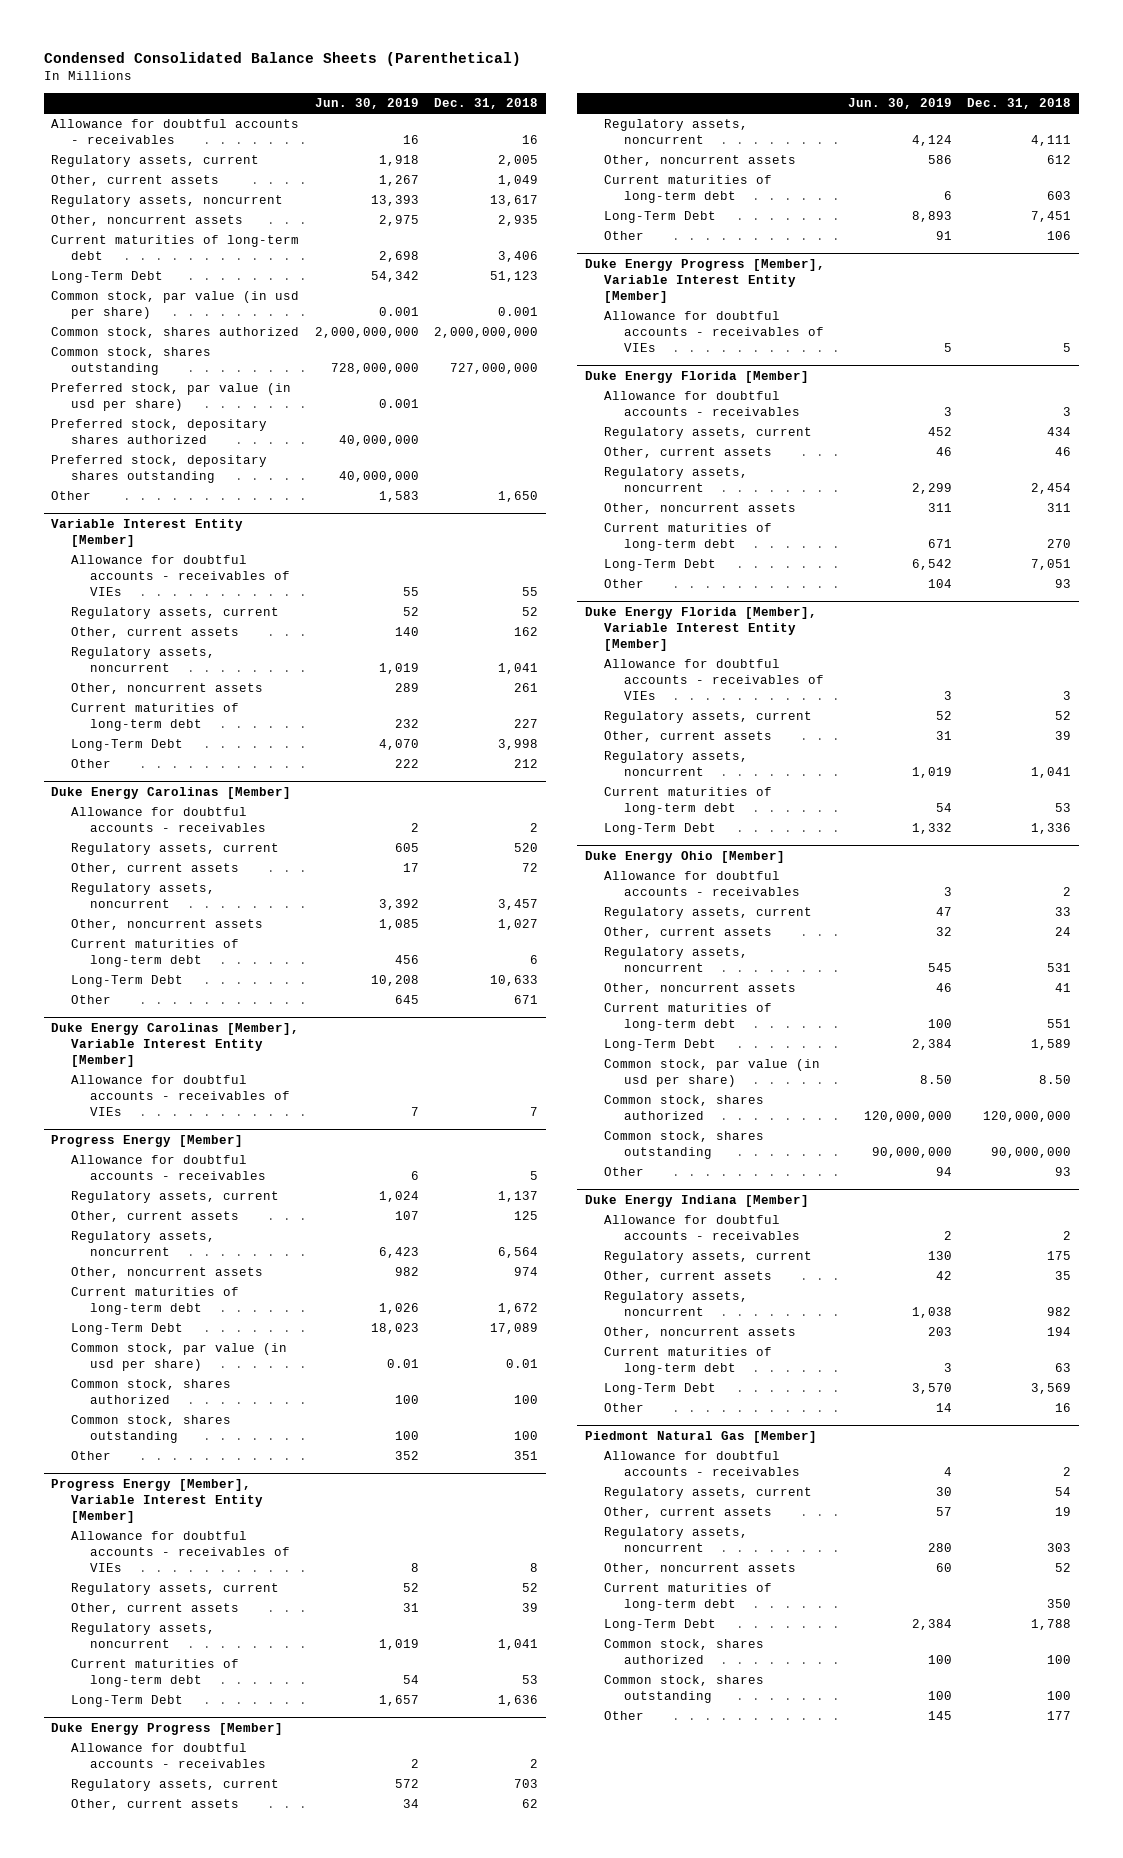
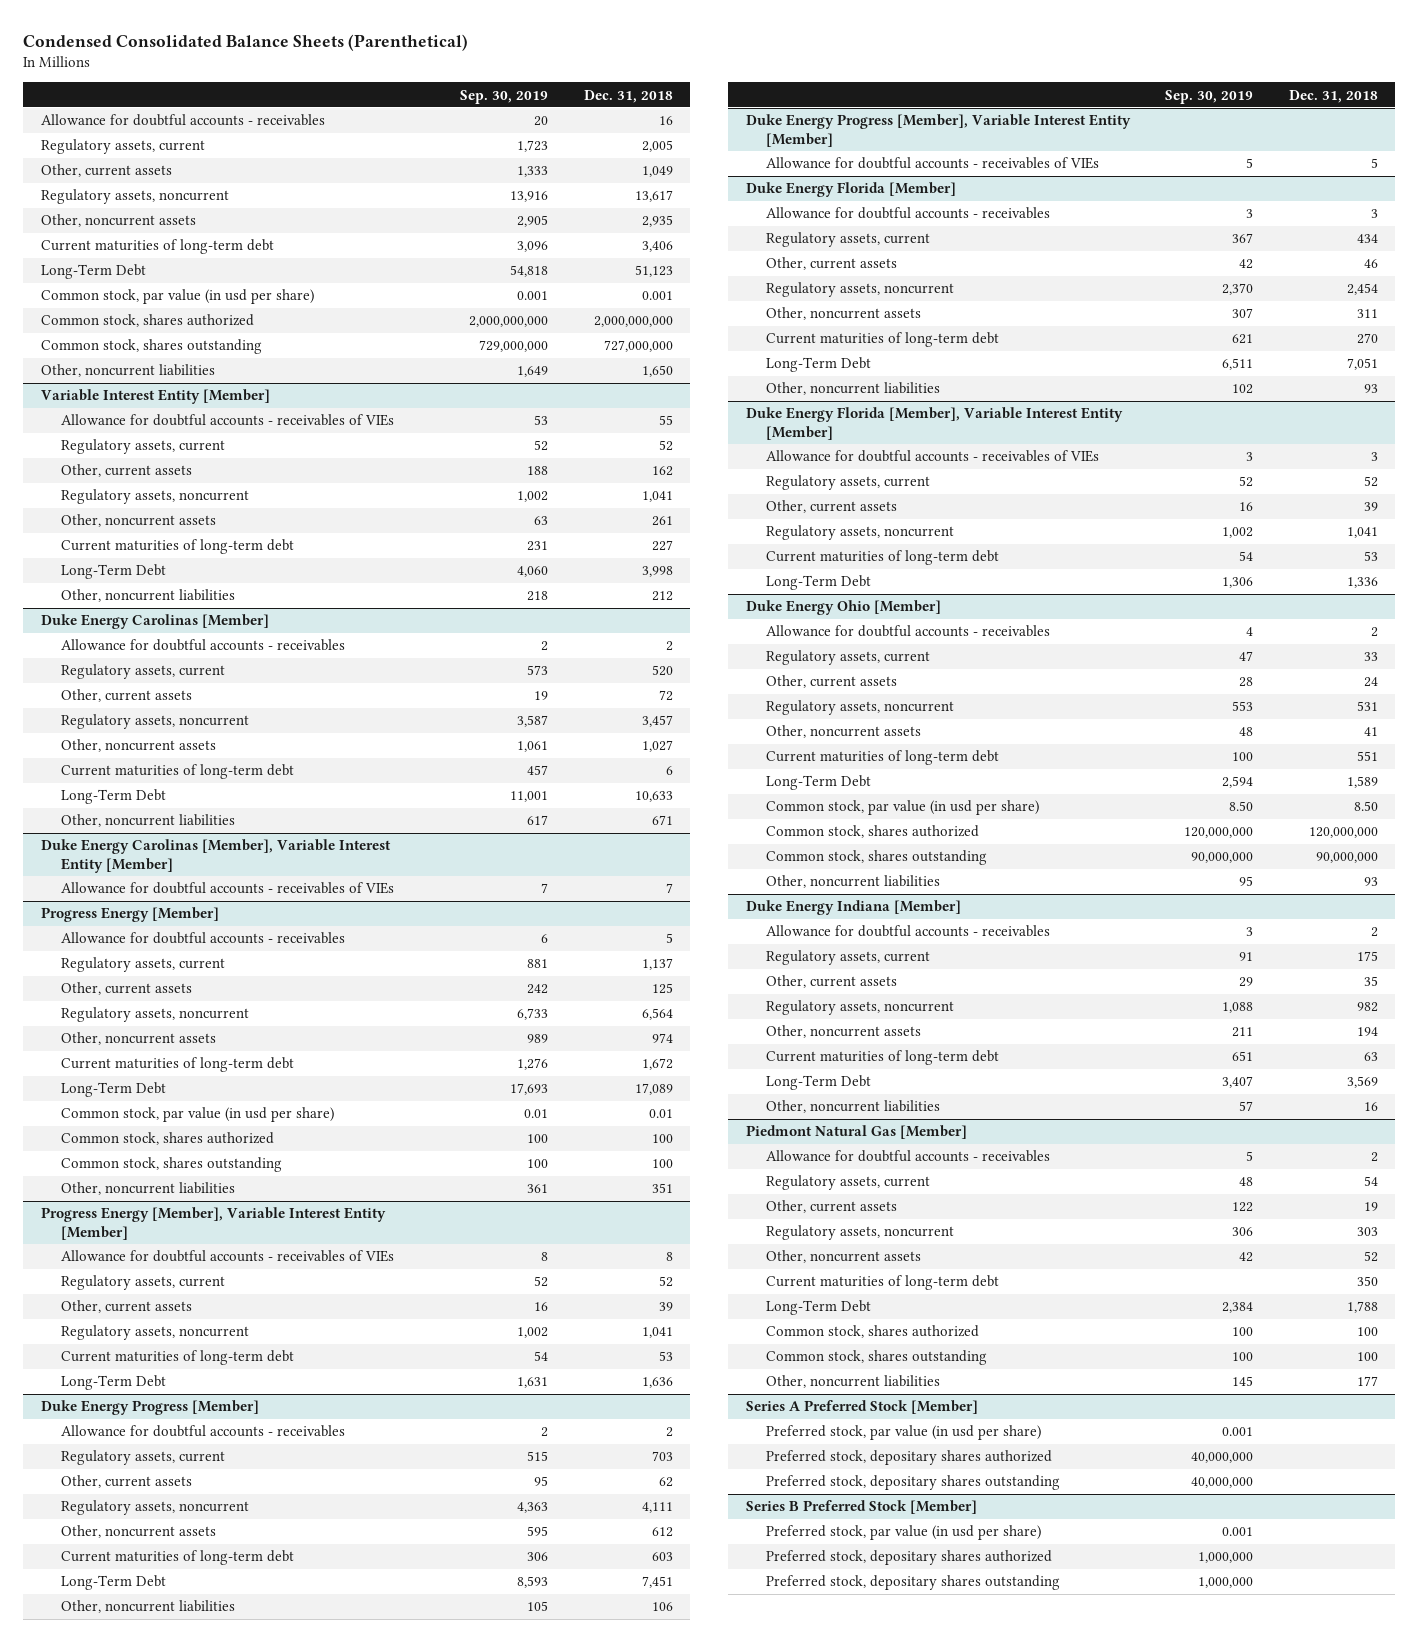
- | Jun. 30, 2019 | Dec. 31, 2018
+ | Sep. 30, 2019 | Dec. 31, 2018
- Preferred stock, par value (in usd per share) | 0.001 |
- Preferred stock, depositary shares authorized | 40,000,000 |
- Preferred stock, depositary shares outstanding | 40,000,000 |
- Other | 1,583 | 1,650
+ Other, noncurrent liabilities | 1,649 | 1,650
@ Variable Interest Entity [Member]
- Other | 222 | 212
+ Other, noncurrent liabilities | 218 | 212
@ Duke Energy Carolinas [Member]
- Other | 645 | 671
+ Other, noncurrent liabilities | 617 | 671
@ Progress Energy [Member]
- Other | 352 | 351
+ Other, noncurrent liabilities | 361 | 351
@ Duke Energy Progress [Member]
- Other | 91 | 106
+ Other, noncurrent liabilities | 105 | 106
@ Duke Energy Florida [Member]
- Other | 104 | 93
+ Other, noncurrent liabilities | 102 | 93
@ Duke Energy Ohio [Member]
- Other | 94 | 93
+ Other, noncurrent liabilities | 95 | 93
@ Duke Energy Indiana [Member]
- Other | 14 | 16
+ Other, noncurrent liabilities | 57 | 16
@ Piedmont Natural Gas [Member]
- Other | 145 | 177
+ Other, noncurrent liabilities | 145 | 177
+ Series A Preferred Stock [Member]
+ Preferred stock, par value (in usd per share) | 0.001 |
+ Preferred stock, depositary shares authorized | 40,000,000 |
+ Preferred stock, depositary shares outstanding | 40,000,000 |
+ Series B Preferred Stock [Member]
+ Preferred stock, par value (in usd per share) | 0.001 |
+ Preferred stock, depositary shares authorized | 1,000,000 |
+ Preferred stock, depositary shares outstanding | 1,000,000 |

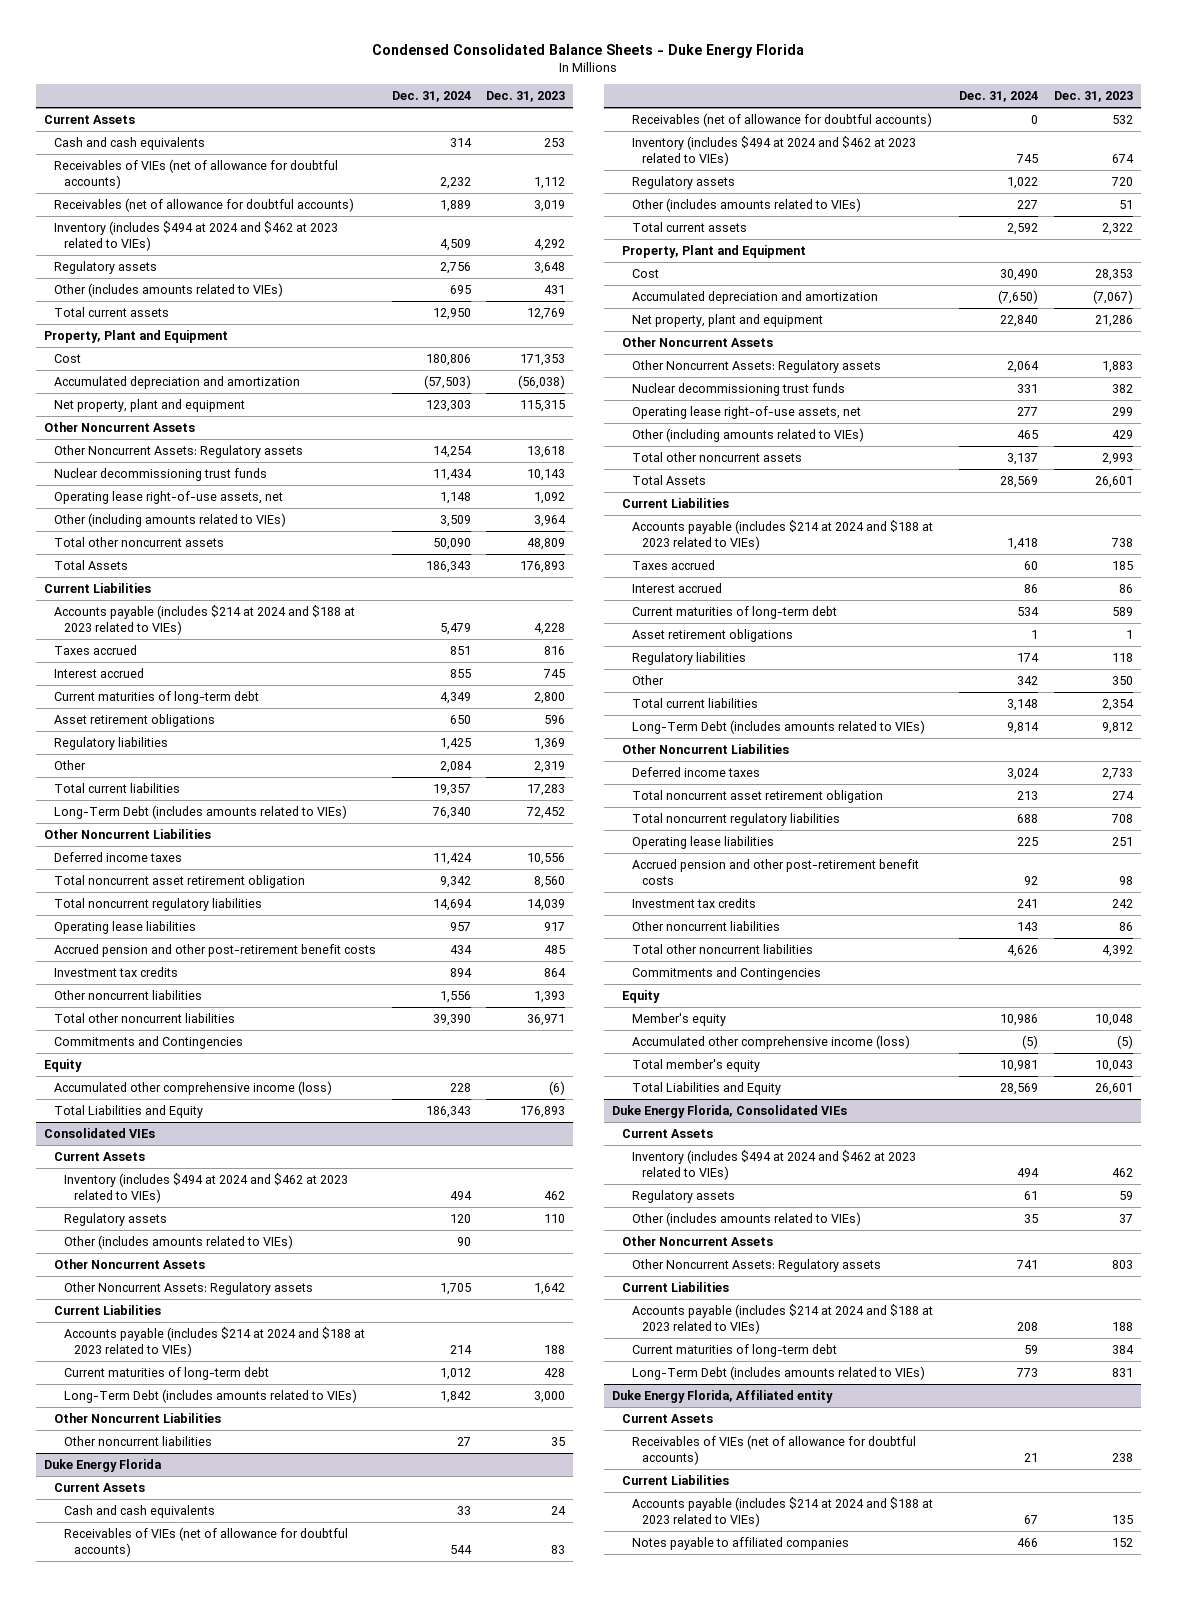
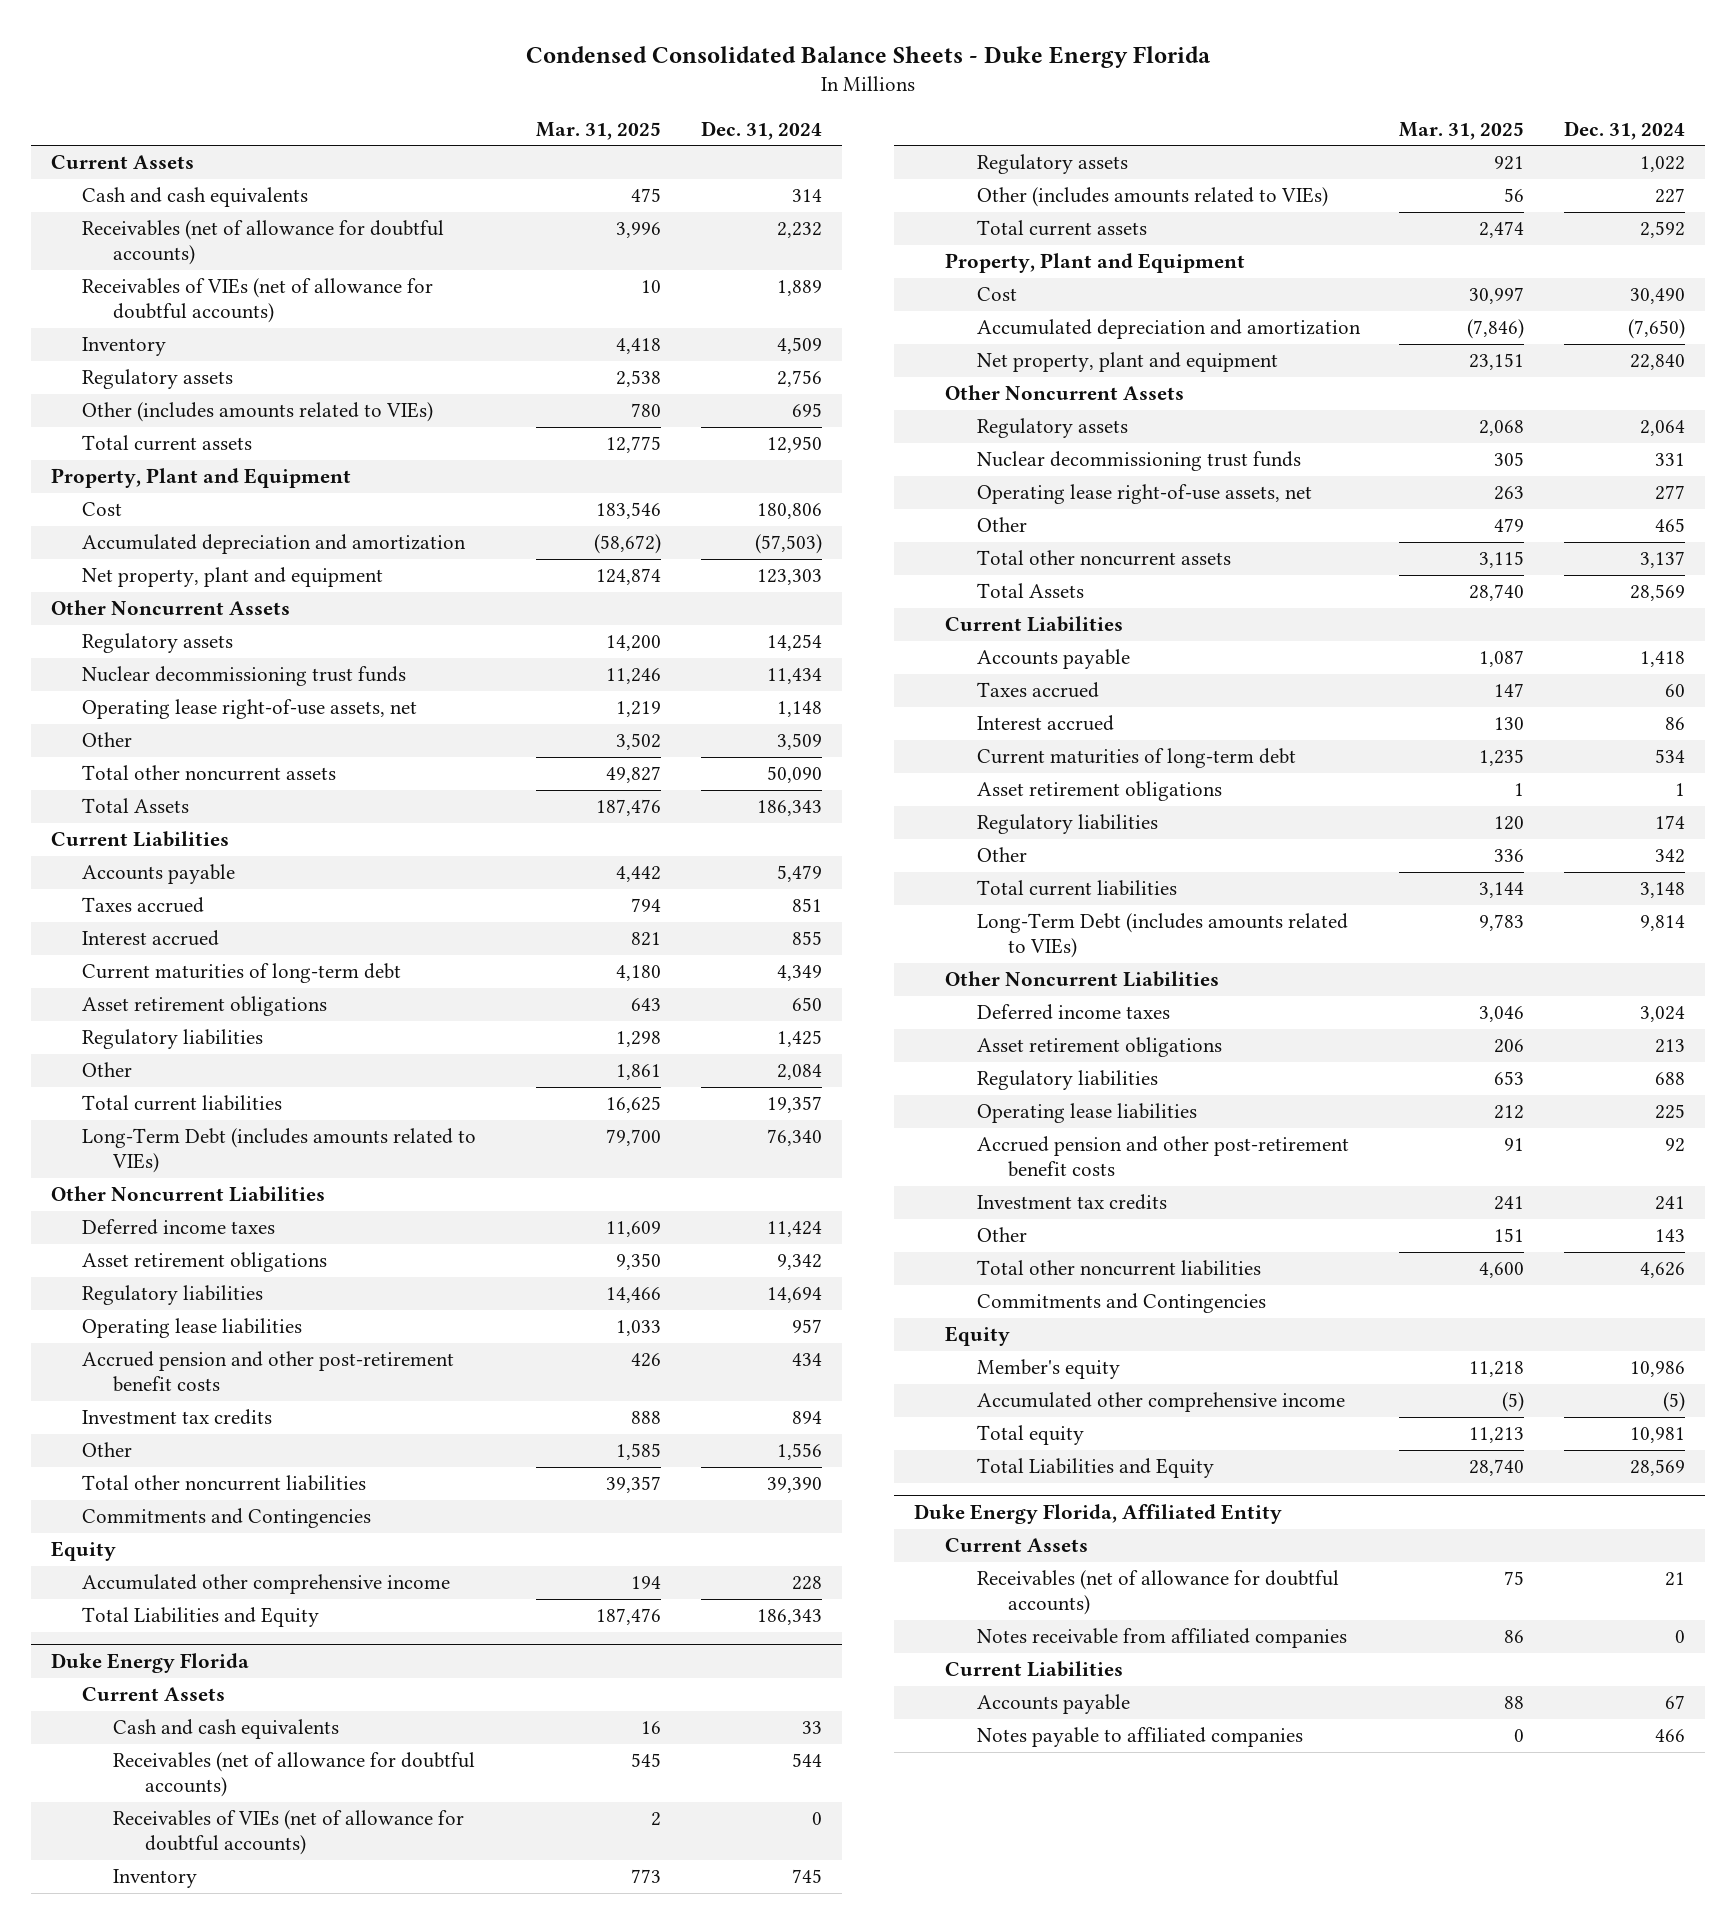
- | Dec. 31, 2024 | Dec. 31, 2023
+ | Mar. 31, 2025 | Dec. 31, 2024
- Receivables of VIEs (net of allowance for doubtful accounts) | 2,232 | 1,112
- Receivables (net of allowance for doubtful accounts) | 1,889 | 3,019
- Inventory (includes $494 at 2024 and $462 at 2023 related to VIEs) | 4,509 | 4,292
+ Receivables (net of allowance for doubtful accounts) | 3,996 | 2,232
+ Receivables of VIEs (net of allowance for doubtful accounts) | 10 | 1,889
+ Inventory | 4,418 | 4,509
- Other Noncurrent Assets: Regulatory assets | 14,254 | 13,618
+ Regulatory assets | 14,200 | 14,254
- Other (including amounts related to VIEs) | 3,509 | 3,964
+ Other | 3,502 | 3,509
- Accounts payable (includes $214 at 2024 and $188 at 2023 related to VIEs) | 5,479 | 4,228
+ Accounts payable | 4,442 | 5,479
- Total noncurrent asset retirement obligation | 9,342 | 8,560
- Total noncurrent regulatory liabilities | 14,694 | 14,039
+ Asset retirement obligations | 9,350 | 9,342
+ Regulatory liabilities | 14,466 | 14,694
- Other noncurrent liabilities | 1,556 | 1,393
+ Other | 1,585 | 1,556
- Accumulated other comprehensive income (loss) | 228 | (6)
+ Accumulated other comprehensive income | 194 | 228
- Consolidated VIEs
- Current Assets
- Inventory (includes $494 at 2024 and $462 at 2023 related to VIEs) | 494 | 462
- Regulatory assets | 120 | 110
- Other (includes amounts related to VIEs) | 90 |
- Other Noncurrent Assets
- Other Noncurrent Assets: Regulatory assets | 1,705 | 1,642
- Current Liabilities
- Accounts payable (includes $214 at 2024 and $188 at 2023 related to VIEs) | 214 | 188
- Current maturities of long-term debt | 1,012 | 428
- Long-Term Debt (includes amounts related to VIEs) | 1,842 | 3,000
- Other Noncurrent Liabilities
- Other noncurrent liabilities | 27 | 35
@ Duke Energy Florida
- Receivables of VIEs (net of allowance for doubtful accounts) | 544 | 83
- Receivables (net of allowance for doubtful accounts) | 0 | 532
- Inventory (includes $494 at 2024 and $462 at 2023 related to VIEs) | 745 | 674
+ Receivables (net of allowance for doubtful accounts) | 545 | 544
+ Receivables of VIEs (net of allowance for doubtful accounts) | 2 | 0
+ Inventory | 773 | 745
- Other Noncurrent Assets: Regulatory assets | 2,064 | 1,883
+ Regulatory assets | 2,068 | 2,064
- Other (including amounts related to VIEs) | 465 | 429
+ Other | 479 | 465
- Accounts payable (includes $214 at 2024 and $188 at 2023 related to VIEs) | 1,418 | 738
+ Accounts payable | 1,087 | 1,418
- Total noncurrent asset retirement obligation | 213 | 274
- Total noncurrent regulatory liabilities | 688 | 708
+ Asset retirement obligations | 206 | 213
+ Regulatory liabilities | 653 | 688
- Other noncurrent liabilities | 143 | 86
+ Other | 151 | 143
- Accumulated other comprehensive income (loss) | (5) | (5)
- Total member's equity | 10,981 | 10,043
+ Accumulated other comprehensive income | (5) | (5)
+ Total equity | 11,213 | 10,981
- Duke Energy Florida, Consolidated VIEs
- Current Assets
- Inventory (includes $494 at 2024 and $462 at 2023 related to VIEs) | 494 | 462
- Regulatory assets | 61 | 59
- Other (includes amounts related to VIEs) | 35 | 37
- Other Noncurrent Assets
- Other Noncurrent Assets: Regulatory assets | 741 | 803
- Current Liabilities
- Accounts payable (includes $214 at 2024 and $188 at 2023 related to VIEs) | 208 | 188
- Current maturities of long-term debt | 59 | 384
- Long-Term Debt (includes amounts related to VIEs) | 773 | 831
- Duke Energy Florida, Affiliated entity
+ Duke Energy Florida, Affiliated Entity
- Receivables of VIEs (net of allowance for doubtful accounts) | 21 | 238
+ Receivables (net of allowance for doubtful accounts) | 75 | 21
+ Notes receivable from affiliated companies | 86 | 0
- Accounts payable (includes $214 at 2024 and $188 at 2023 related to VIEs) | 67 | 135
+ Accounts payable | 88 | 67

